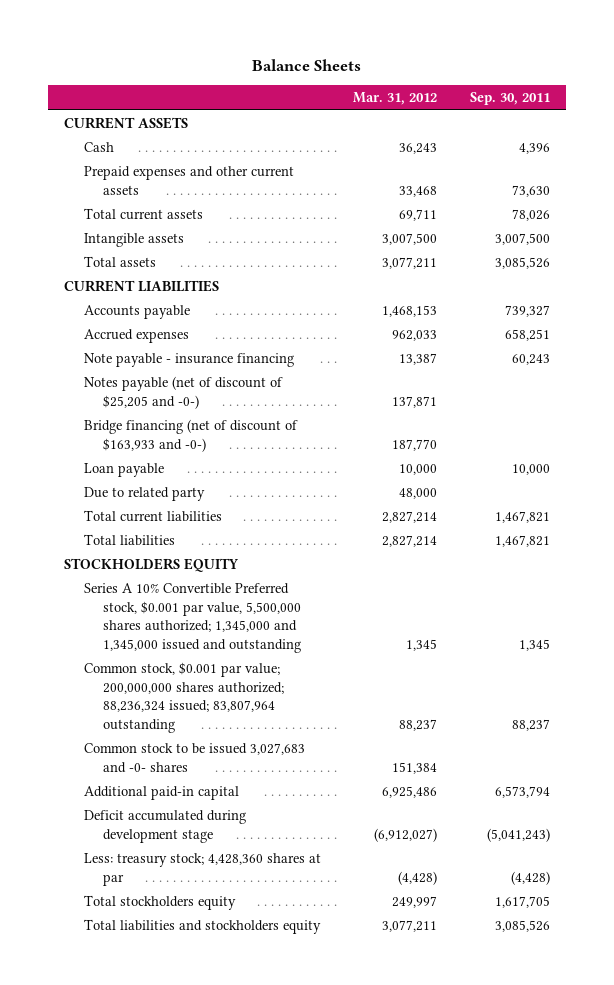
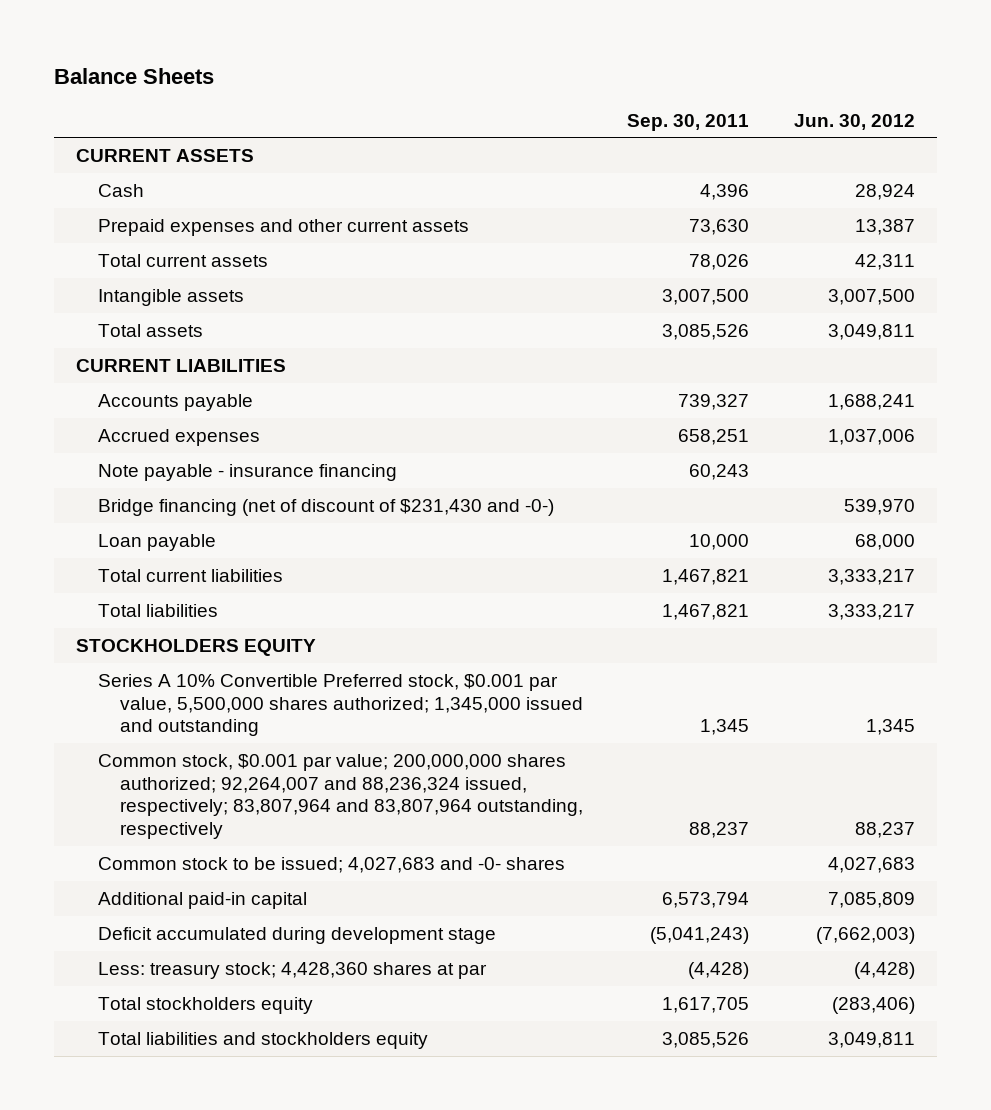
- | Mar. 31, 2012 | Sep. 30, 2011
+ | Sep. 30, 2011 | Jun. 30, 2012
- Notes payable (net of discount of $25,205 and -0-) | 137,871 |
- Bridge financing (net of discount of $163,933 and -0-) | 187,770 |
+ Bridge financing (net of discount of $231,430 and -0-) | | 539,970
- Due to related party | 48,000 |
- Series A 10% Convertible Preferred stock, $0.001 par value, 5,500,000 shares authorized; 1,345,000 and 1,345,000 issued and outstanding | 1,345 | 1,345
- Common stock, $0.001 par value; 200,000,000 shares authorized; 88,236,324 issued; 83,807,964 outstanding | 88,237 | 88,237
- Common stock to be issued 3,027,683 and -0- shares | 151,384 |
+ Series A 10% Convertible Preferred stock, $0.001 par value, 5,500,000 shares authorized; 1,345,000 issued and outstanding | 1,345 | 1,345
+ Common stock, $0.001 par value; 200,000,000 shares authorized; 92,264,007 and 88,236,324 issued, respectively; 83,807,964 and 83,807,964 outstanding, respectively | 88,237 | 88,237
+ Common stock to be issued; 4,027,683 and -0- shares | | 4,027,683

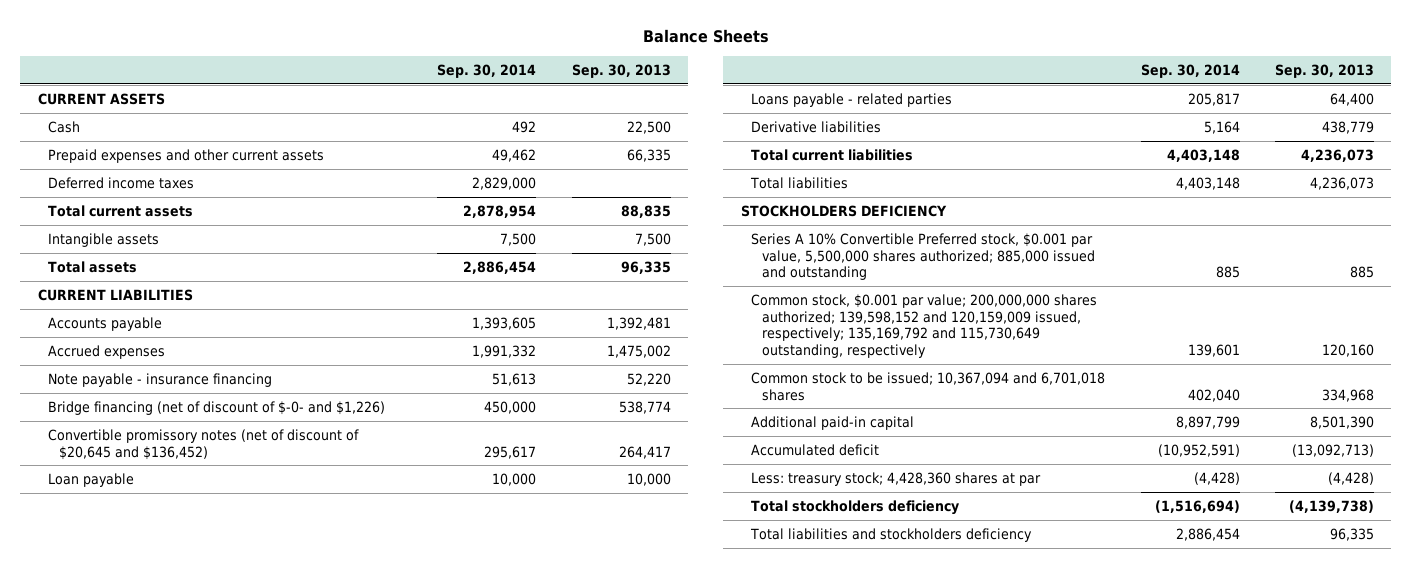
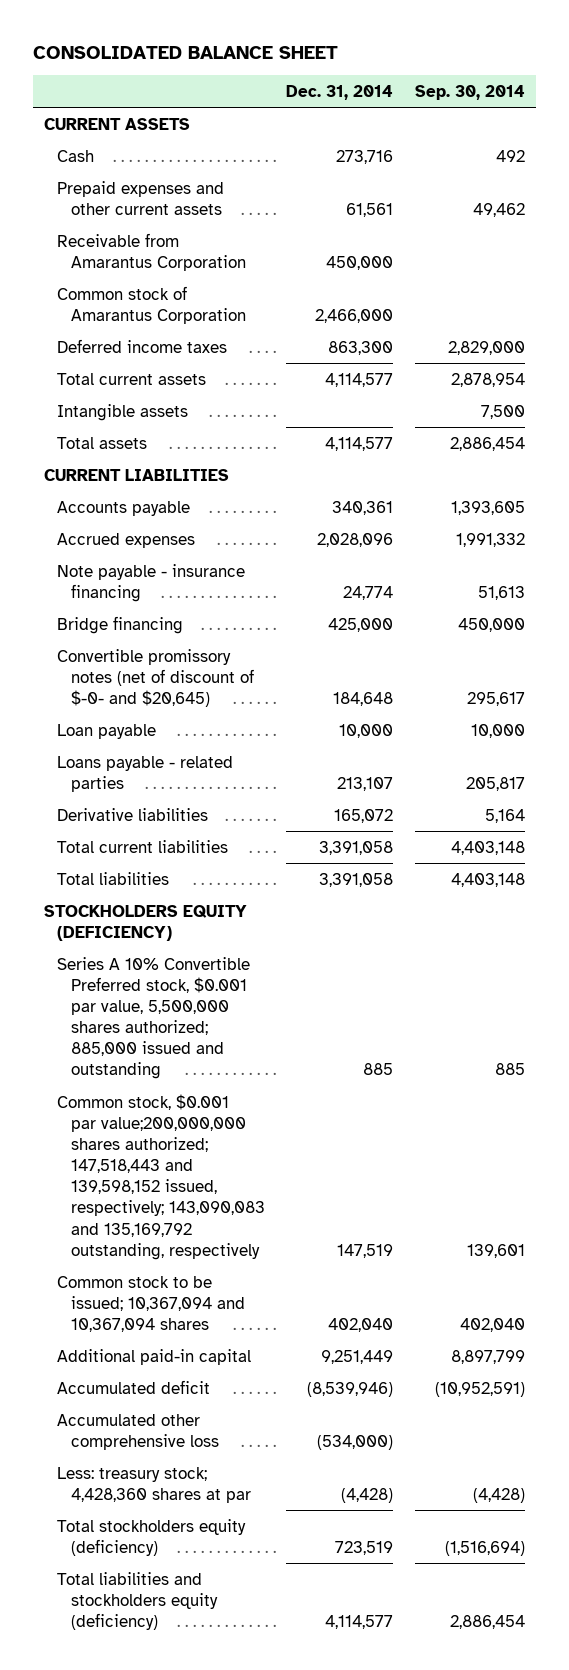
- Balance Sheets
+ CONSOLIDATED BALANCE SHEET
- | Sep. 30, 2014 | Sep. 30, 2013
+ | Dec. 31, 2014 | Sep. 30, 2014
+ Receivable from Amarantus Corporation | 450,000 |
+ Common stock of Amarantus Corporation | 2,466,000 |
- Bridge financing (net of discount of $-0- and $1,226) | 450,000 | 538,774
- Convertible promissory notes (net of discount of $20,645 and $136,452) | 295,617 | 264,417
+ Bridge financing | 425,000 | 450,000
+ Convertible promissory notes (net of discount of $-0- and $20,645) | 184,648 | 295,617
- STOCKHOLDERS DEFICIENCY
+ STOCKHOLDERS EQUITY (DEFICIENCY)
- Common stock, $0.001 par value; 200,000,000 shares authorized; 139,598,152 and 120,159,009 issued, respectively; 135,169,792 and 115,730,649 outstanding, respectively | 139,601 | 120,160
- Common stock to be issued; 10,367,094 and 6,701,018 shares | 402,040 | 334,968
+ Common stock, $0.001 par value;200,000,000 shares authorized; 147,518,443 and 139,598,152 issued, respectively; 143,090,083 and 135,169,792 outstanding, respectively | 147,519 | 139,601
+ Common stock to be issued; 10,367,094 and 10,367,094 shares | 402,040 | 402,040
+ Accumulated other comprehensive loss | (534,000) |
- Total stockholders deficiency | (1,516,694) | (4,139,738)
- Total liabilities and stockholders deficiency | 2,886,454 | 96,335
+ Total stockholders equity (deficiency) | 723,519 | (1,516,694)
+ Total liabilities and stockholders equity (deficiency) | 4,114,577 | 2,886,454

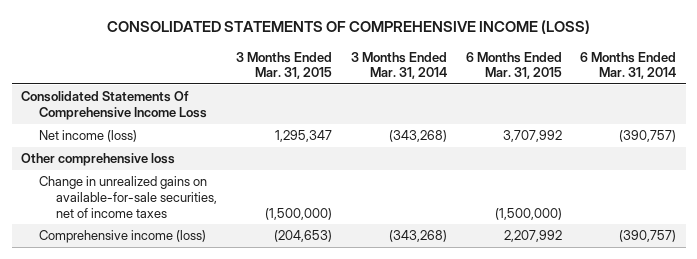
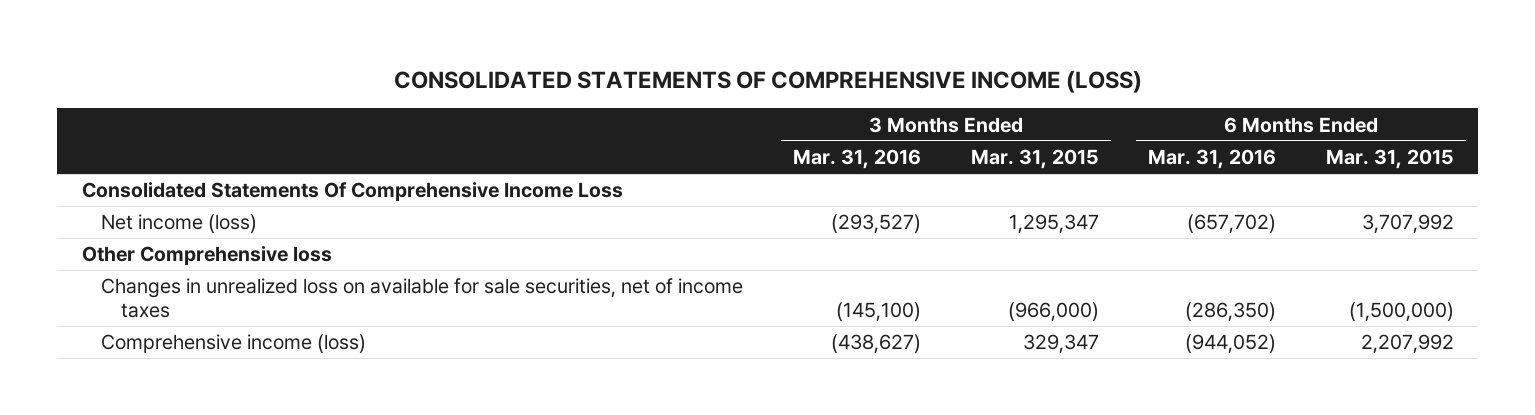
- | 3 Months Ended Mar. 31, 2015 | 3 Months Ended Mar. 31, 2014 | 6 Months Ended Mar. 31, 2015 | 6 Months Ended Mar. 31, 2014
+ | 3 Months Ended Mar. 31, 2016 | 3 Months Ended Mar. 31, 2015 | 6 Months Ended Mar. 31, 2016 | 6 Months Ended Mar. 31, 2015
- Other comprehensive loss
- Change in unrealized gains on available-for-sale securities, net of income taxes | (1,500,000) | | (1,500,000) |
- Comprehensive income (loss) | (204,653) | (343,268) | 2,207,992 | (390,757)
+ Other Comprehensive loss
+ Changes in unrealized loss on available for sale securities, net of income taxes | (145,100) | (966,000) | (286,350) | (1,500,000)
+ Comprehensive income (loss) | (438,627) | 329,347 | (944,052) | 2,207,992

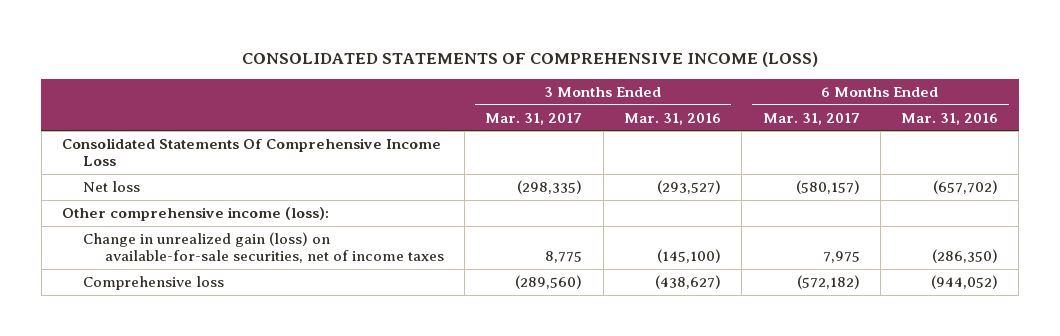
- | 3 Months Ended Mar. 31, 2016 | 3 Months Ended Mar. 31, 2015 | 6 Months Ended Mar. 31, 2016 | 6 Months Ended Mar. 31, 2015
+ | 3 Months Ended Mar. 31, 2017 | 3 Months Ended Mar. 31, 2016 | 6 Months Ended Mar. 31, 2017 | 6 Months Ended Mar. 31, 2016
- Net income (loss) | (293,527) | 1,295,347 | (657,702) | 3,707,992
- Other Comprehensive loss
- Changes in unrealized loss on available for sale securities, net of income taxes | (145,100) | (966,000) | (286,350) | (1,500,000)
- Comprehensive income (loss) | (438,627) | 329,347 | (944,052) | 2,207,992
+ Net loss | (298,335) | (293,527) | (580,157) | (657,702)
+ Other comprehensive income (loss):
+ Change in unrealized gain (loss) on available-for-sale securities, net of income taxes | 8,775 | (145,100) | 7,975 | (286,350)
+ Comprehensive loss | (289,560) | (438,627) | (572,182) | (944,052)

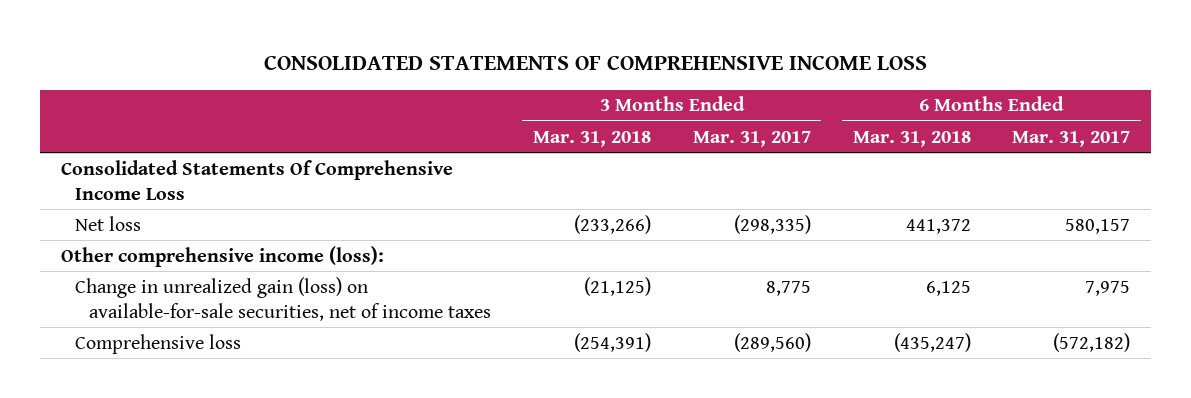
- CONSOLIDATED STATEMENTS OF COMPREHENSIVE INCOME (LOSS)
+ CONSOLIDATED STATEMENTS OF COMPREHENSIVE INCOME LOSS
- | 3 Months Ended Mar. 31, 2017 | 3 Months Ended Mar. 31, 2016 | 6 Months Ended Mar. 31, 2017 | 6 Months Ended Mar. 31, 2016
+ | 3 Months Ended Mar. 31, 2018 | 3 Months Ended Mar. 31, 2017 | 6 Months Ended Mar. 31, 2018 | 6 Months Ended Mar. 31, 2017
- Net loss | (298,335) | (293,527) | (580,157) | (657,702)
+ Net loss | (233,266) | (298,335) | 441,372 | 580,157

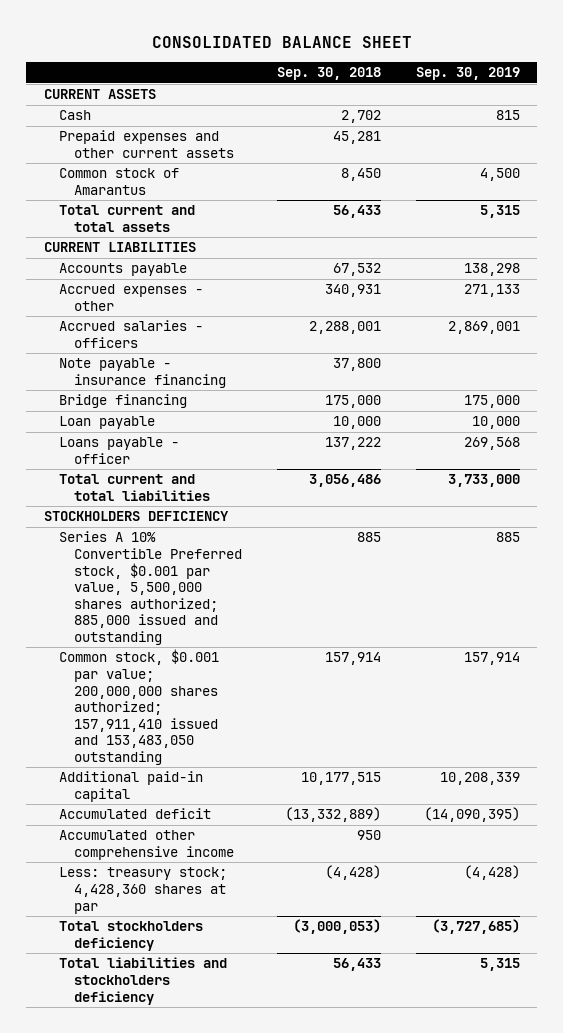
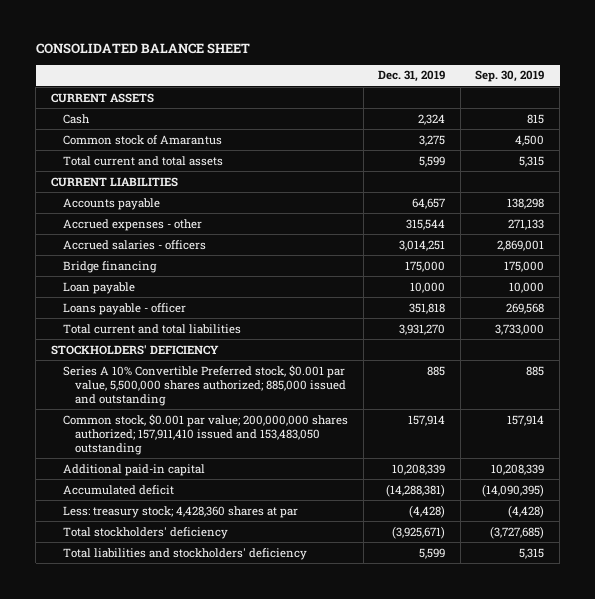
- | Sep. 30, 2018 | Sep. 30, 2019
+ | Dec. 31, 2019 | Sep. 30, 2019
- Prepaid expenses and other current assets | 45,281 |
- Note payable - insurance financing | 37,800 |
- STOCKHOLDERS DEFICIENCY
+ STOCKHOLDERS' DEFICIENCY
- Accumulated other comprehensive income | 950 |
- Total stockholders deficiency | (3,000,053) | (3,727,685)
- Total liabilities and stockholders deficiency | 56,433 | 5,315
+ Total stockholders' deficiency | (3,925,671) | (3,727,685)
+ Total liabilities and stockholders' deficiency | 5,599 | 5,315

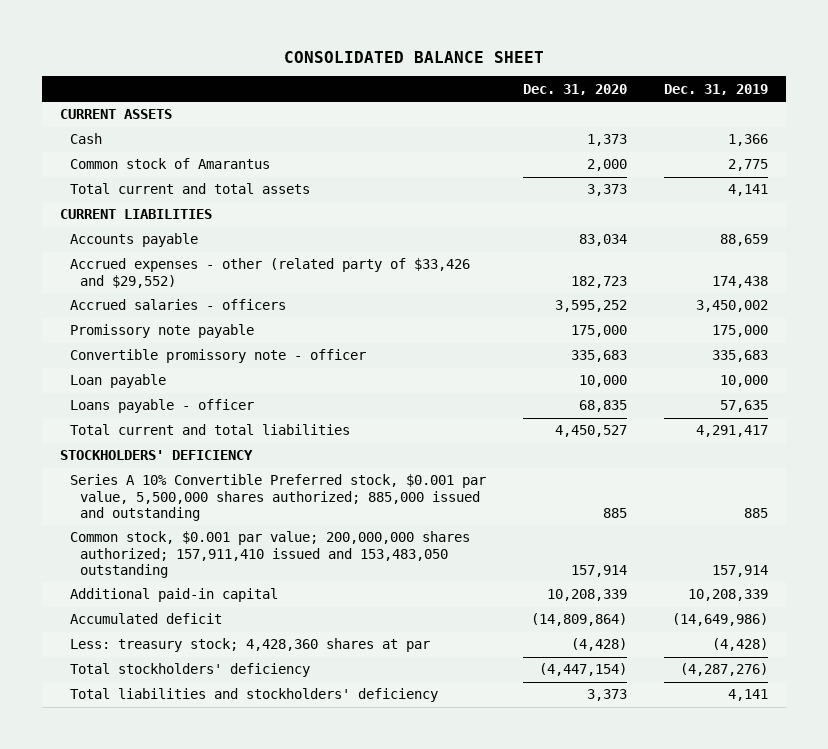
- | Dec. 31, 2019 | Sep. 30, 2019
+ | Dec. 31, 2020 | Dec. 31, 2019
- Cash | 2,324 | 815
- Common stock of Amarantus | 3,275 | 4,500
- Total current and total assets | 5,599 | 5,315
+ Cash | 1,373 | 1,366
+ Common stock of Amarantus | 2,000 | 2,775
+ Total current and total assets | 3,373 | 4,141
- Accounts payable | 64,657 | 138,298
- Accrued expenses - other | 315,544 | 271,133
- Accrued salaries - officers | 3,014,251 | 2,869,001
- Bridge financing | 175,000 | 175,000
+ Accounts payable | 83,034 | 88,659
+ Accrued expenses - other (related party of $33,426 and $29,552) | 182,723 | 174,438
+ Accrued salaries - officers | 3,595,252 | 3,450,002
+ Promissory note payable | 175,000 | 175,000
+ Convertible promissory note - officer | 335,683 | 335,683
- Loans payable - officer | 351,818 | 269,568
- Total current and total liabilities | 3,931,270 | 3,733,000
+ Loans payable - officer | 68,835 | 57,635
+ Total current and total liabilities | 4,450,527 | 4,291,417
- Accumulated deficit | (14,288,381) | (14,090,395)
+ Accumulated deficit | (14,809,864) | (14,649,986)
- Total stockholders' deficiency | (3,925,671) | (3,727,685)
- Total liabilities and stockholders' deficiency | 5,599 | 5,315
+ Total stockholders' deficiency | (4,447,154) | (4,287,276)
+ Total liabilities and stockholders' deficiency | 3,373 | 4,141

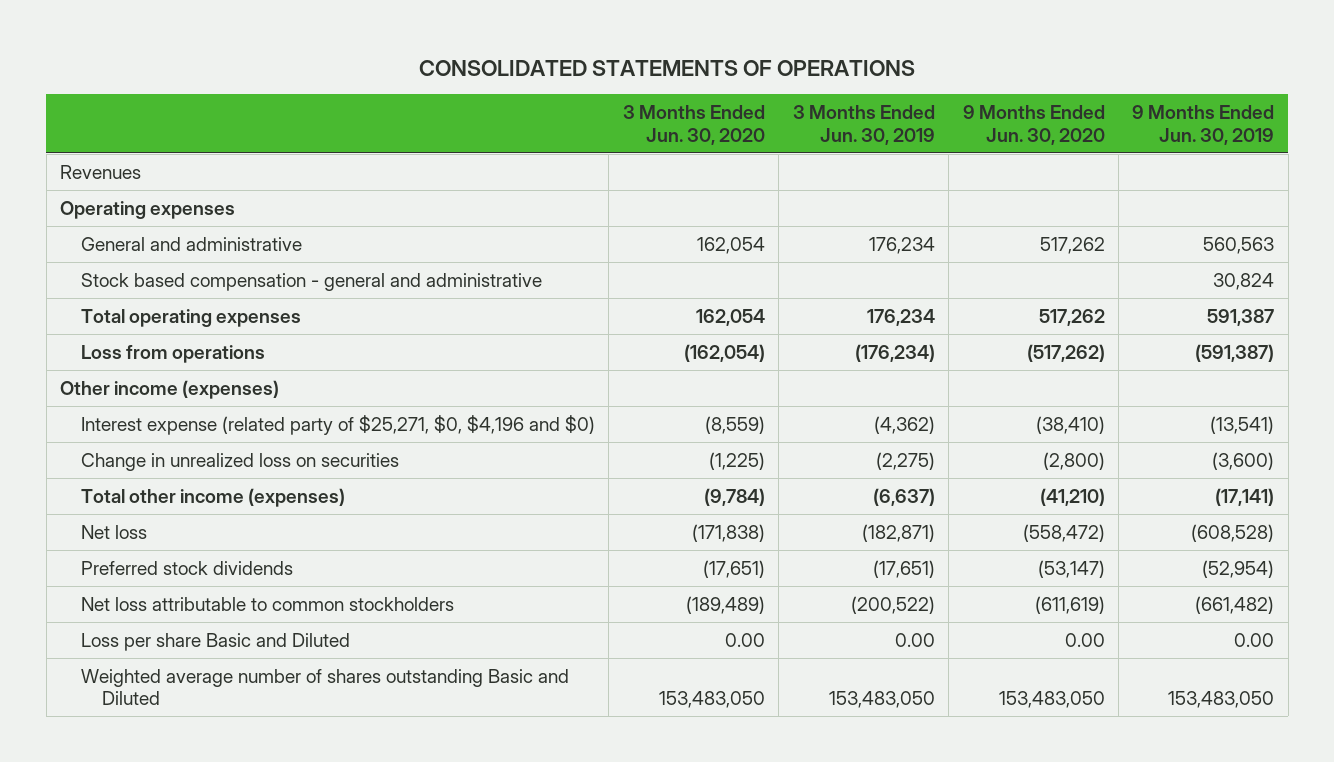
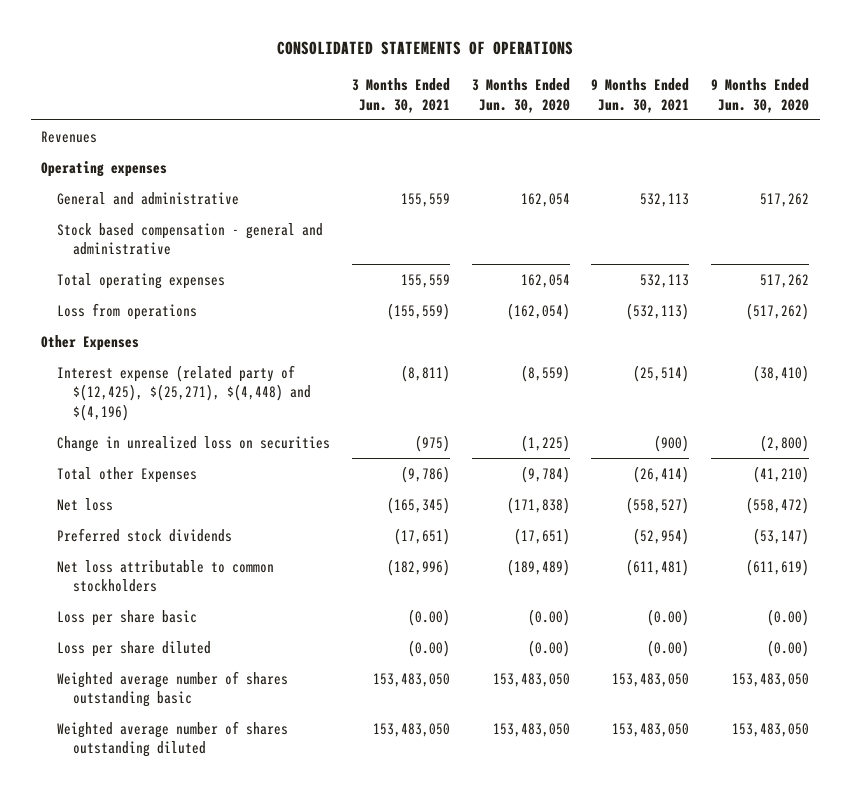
- | 3 Months Ended Jun. 30, 2020 | 3 Months Ended Jun. 30, 2019 | 9 Months Ended Jun. 30, 2020 | 9 Months Ended Jun. 30, 2019
+ | 3 Months Ended Jun. 30, 2021 | 3 Months Ended Jun. 30, 2020 | 9 Months Ended Jun. 30, 2021 | 9 Months Ended Jun. 30, 2020
- Other income (expenses)
- Interest expense (related party of $25,271, $0, $4,196 and $0) | (8,559) | (4,362) | (38,410) | (13,541)
+ Other Expenses
+ Interest expense (related party of $(12,425), $(25,271), $(4,448) and $(4,196) | (8,811) | (8,559) | (25,514) | (38,410)
- Total other income (expenses) | (9,784) | (6,637) | (41,210) | (17,141)
+ Total other Expenses | (9,786) | (9,784) | (26,414) | (41,210)
- Loss per share Basic and Diluted | 0.00 | 0.00 | 0.00 | 0.00
- Weighted average number of shares outstanding Basic and Diluted | 153,483,050 | 153,483,050 | 153,483,050 | 153,483,050
+ Loss per share basic | (0.00) | (0.00) | (0.00) | (0.00)
+ Loss per share diluted | (0.00) | (0.00) | (0.00) | (0.00)
+ Weighted average number of shares outstanding basic | 153,483,050 | 153,483,050 | 153,483,050 | 153,483,050
+ Weighted average number of shares outstanding diluted | 153,483,050 | 153,483,050 | 153,483,050 | 153,483,050

